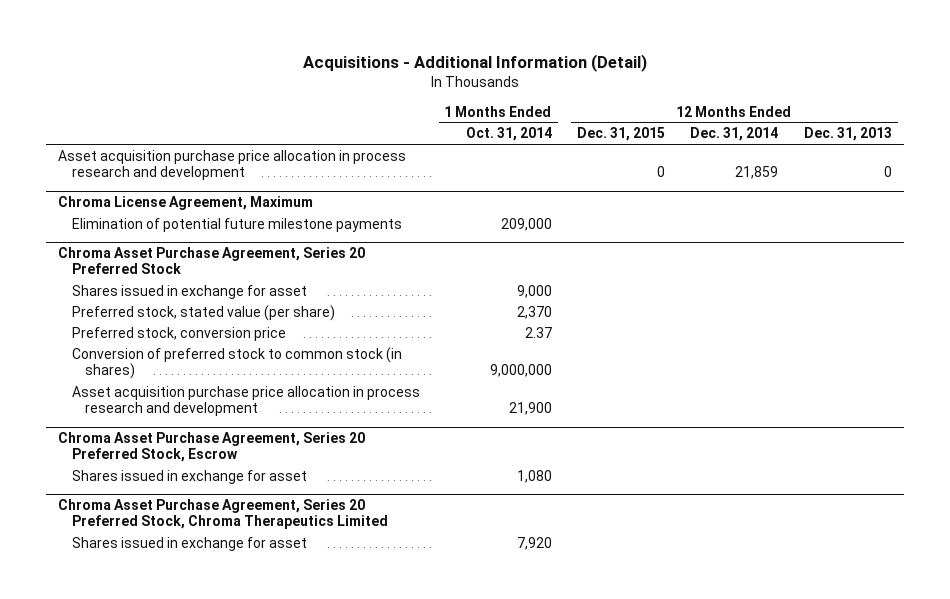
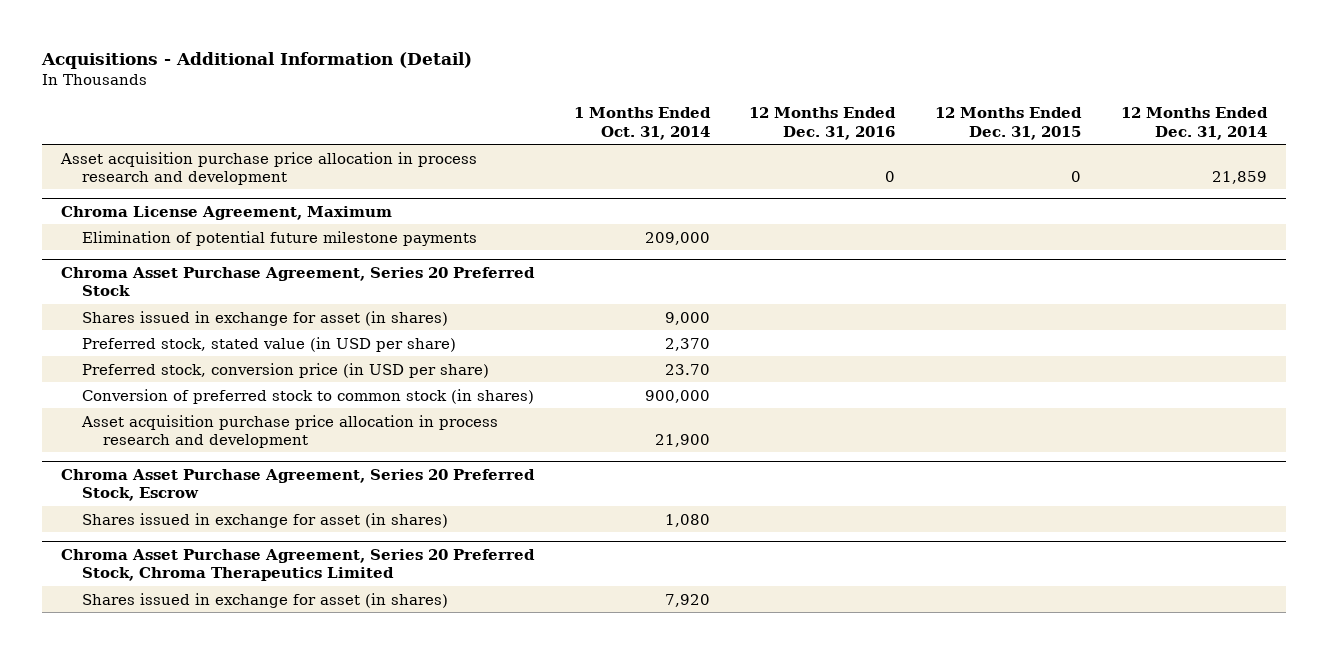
- | 1 Months Ended Oct. 31, 2014 | 12 Months Ended Dec. 31, 2015 | 12 Months Ended Dec. 31, 2014 | 12 Months Ended Dec. 31, 2013
+ | 1 Months Ended Oct. 31, 2014 | 12 Months Ended Dec. 31, 2016 | 12 Months Ended Dec. 31, 2015 | 12 Months Ended Dec. 31, 2014
@ Chroma Asset Purchase Agreement, Series 20 Preferred Stock
- Shares issued in exchange for asset | 9,000 | | |
- Preferred stock, stated value (per share) | 2,370 | | |
- Preferred stock, conversion price | 2.37 | | |
- Conversion of preferred stock to common stock (in shares) | 9,000,000 | | |
+ Shares issued in exchange for asset (in shares) | 9,000 | | |
+ Preferred stock, stated value (in USD per share) | 2,370 | | |
+ Preferred stock, conversion price (in USD per share) | 23.70 | | |
+ Conversion of preferred stock to common stock (in shares) | 900,000 | | |
@ Chroma Asset Purchase Agreement, Series 20 Preferred Stock, Escrow
- Shares issued in exchange for asset | 1,080 | | |
+ Shares issued in exchange for asset (in shares) | 1,080 | | |
@ Chroma Asset Purchase Agreement, Series 20 Preferred Stock, Chroma Therapeutics Limited
- Shares issued in exchange for asset | 7,920 | | |
+ Shares issued in exchange for asset (in shares) | 7,920 | | |

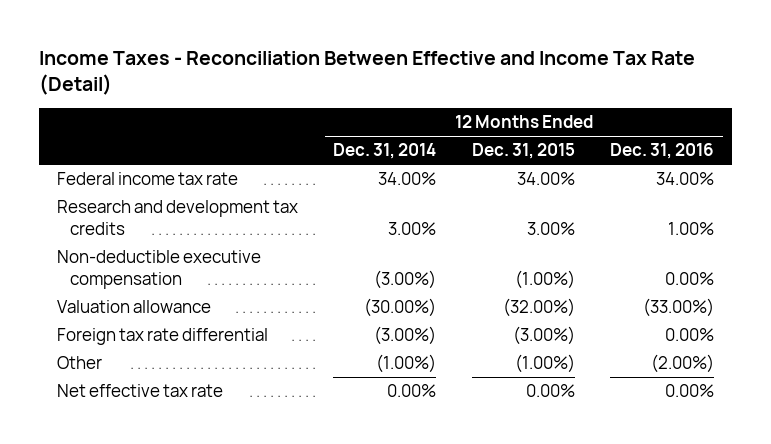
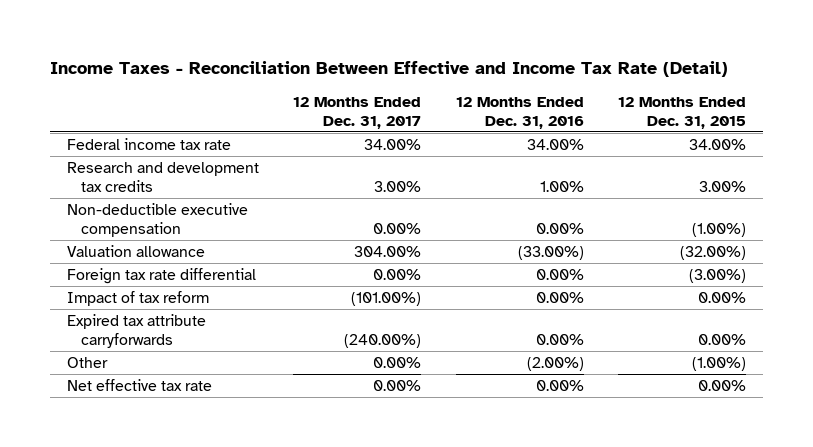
- | 12 Months Ended Dec. 31, 2014 | 12 Months Ended Dec. 31, 2015 | 12 Months Ended Dec. 31, 2016
+ | 12 Months Ended Dec. 31, 2017 | 12 Months Ended Dec. 31, 2016 | 12 Months Ended Dec. 31, 2015
+ Impact of tax reform | (101.00%) | 0.00% | 0.00%
+ Expired tax attribute carryforwards | (240.00%) | 0.00% | 0.00%

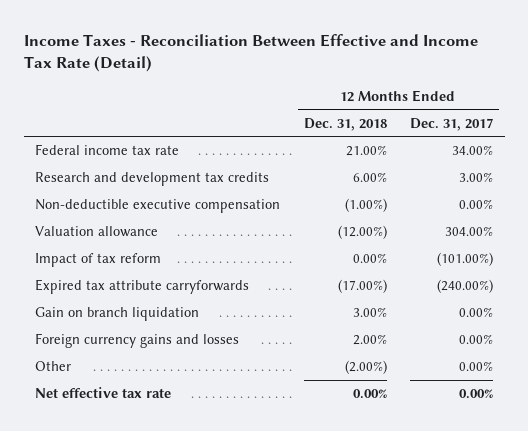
- | 12 Months Ended Dec. 31, 2017 | 12 Months Ended Dec. 31, 2016 | 12 Months Ended Dec. 31, 2015
+ | 12 Months Ended Dec. 31, 2018 | 12 Months Ended Dec. 31, 2017
- Foreign tax rate differential | 0.00% | 0.00% | (3.00%)
+ Gain on branch liquidation | 3.00% | 0.00%
+ Foreign currency gains and losses | 2.00% | 0.00%

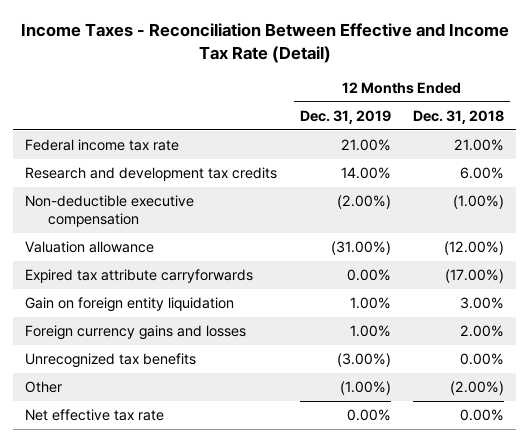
- | 12 Months Ended Dec. 31, 2018 | 12 Months Ended Dec. 31, 2017
+ | 12 Months Ended Dec. 31, 2019 | 12 Months Ended Dec. 31, 2018
- Impact of tax reform | 0.00% | (101.00%)
- Gain on branch liquidation | 3.00% | 0.00%
+ Gain on foreign entity liquidation | 1.00% | 3.00%
+ Unrecognized tax benefits | (3.00%) | 0.00%

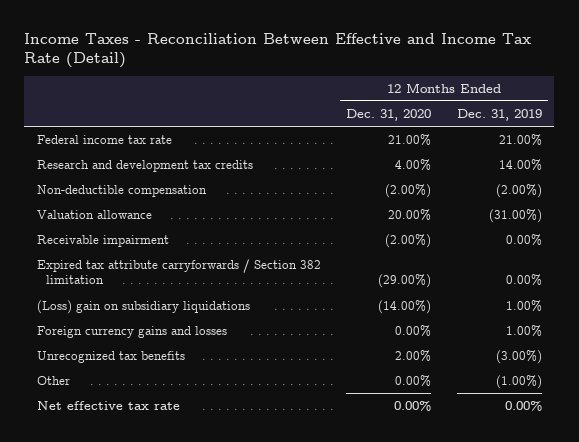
- | 12 Months Ended Dec. 31, 2019 | 12 Months Ended Dec. 31, 2018
+ | 12 Months Ended Dec. 31, 2020 | 12 Months Ended Dec. 31, 2019
- Non-deductible executive compensation | (2.00%) | (1.00%)
+ Non-deductible compensation | (2.00%) | (2.00%)
- Expired tax attribute carryforwards | 0.00% | (17.00%)
- Gain on foreign entity liquidation | 1.00% | 3.00%
+ Receivable impairment | (2.00%) | 0.00%
+ Expired tax attribute carryforwards / Section 382 limitation | (29.00%) | 0.00%
+ (Loss) gain on subsidiary liquidations | (14.00%) | 1.00%

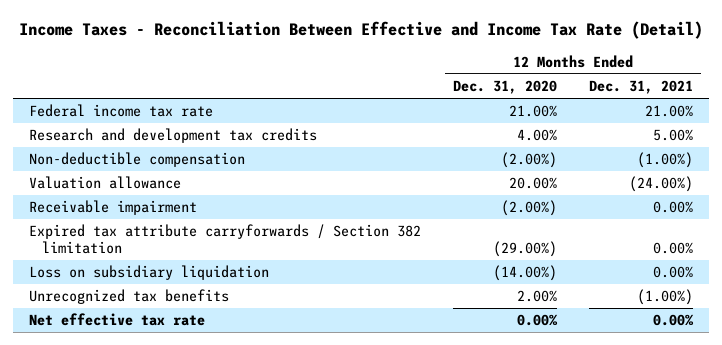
- | 12 Months Ended Dec. 31, 2020 | 12 Months Ended Dec. 31, 2019
+ | 12 Months Ended Dec. 31, 2020 | 12 Months Ended Dec. 31, 2021
- (Loss) gain on subsidiary liquidations | (14.00%) | 1.00%
- Foreign currency gains and losses | 0.00% | 1.00%
+ Loss on subsidiary liquidation | (14.00%) | 0.00%
- Other | 0.00% | (1.00%)

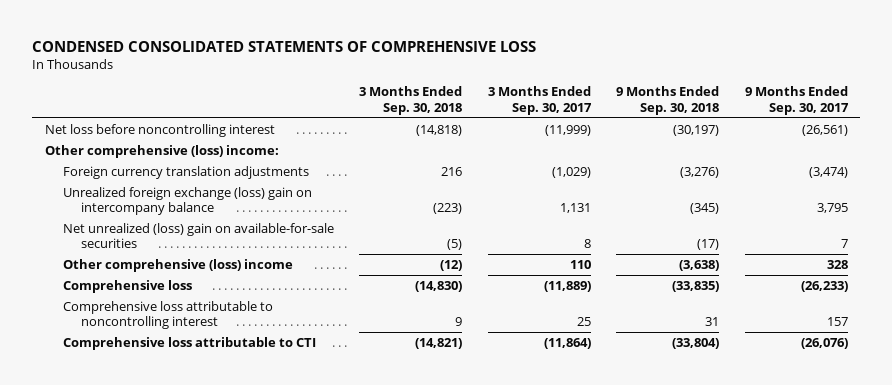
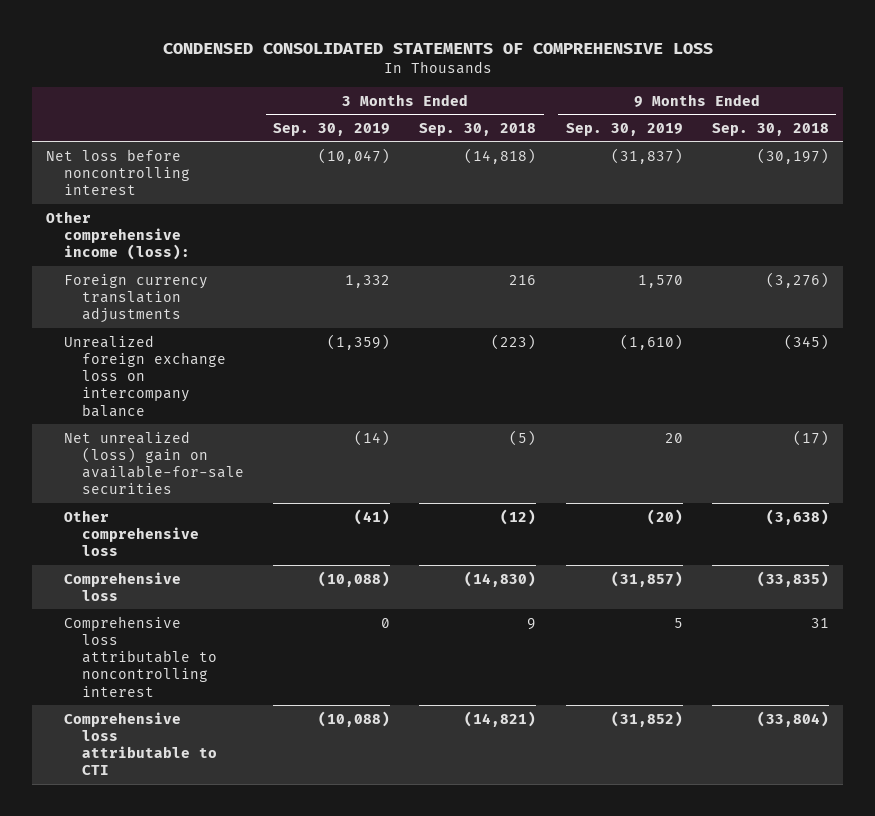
- | 3 Months Ended Sep. 30, 2018 | 3 Months Ended Sep. 30, 2017 | 9 Months Ended Sep. 30, 2018 | 9 Months Ended Sep. 30, 2017
+ | 3 Months Ended Sep. 30, 2019 | 3 Months Ended Sep. 30, 2018 | 9 Months Ended Sep. 30, 2019 | 9 Months Ended Sep. 30, 2018
- Other comprehensive (loss) income:
+ Other comprehensive income (loss):
- Unrealized foreign exchange (loss) gain on intercompany balance | (223) | 1,131 | (345) | 3,795
+ Unrealized foreign exchange loss on intercompany balance | (1,359) | (223) | (1,610) | (345)
- Other comprehensive (loss) income | (12) | 110 | (3,638) | 328
+ Other comprehensive loss | (41) | (12) | (20) | (3,638)

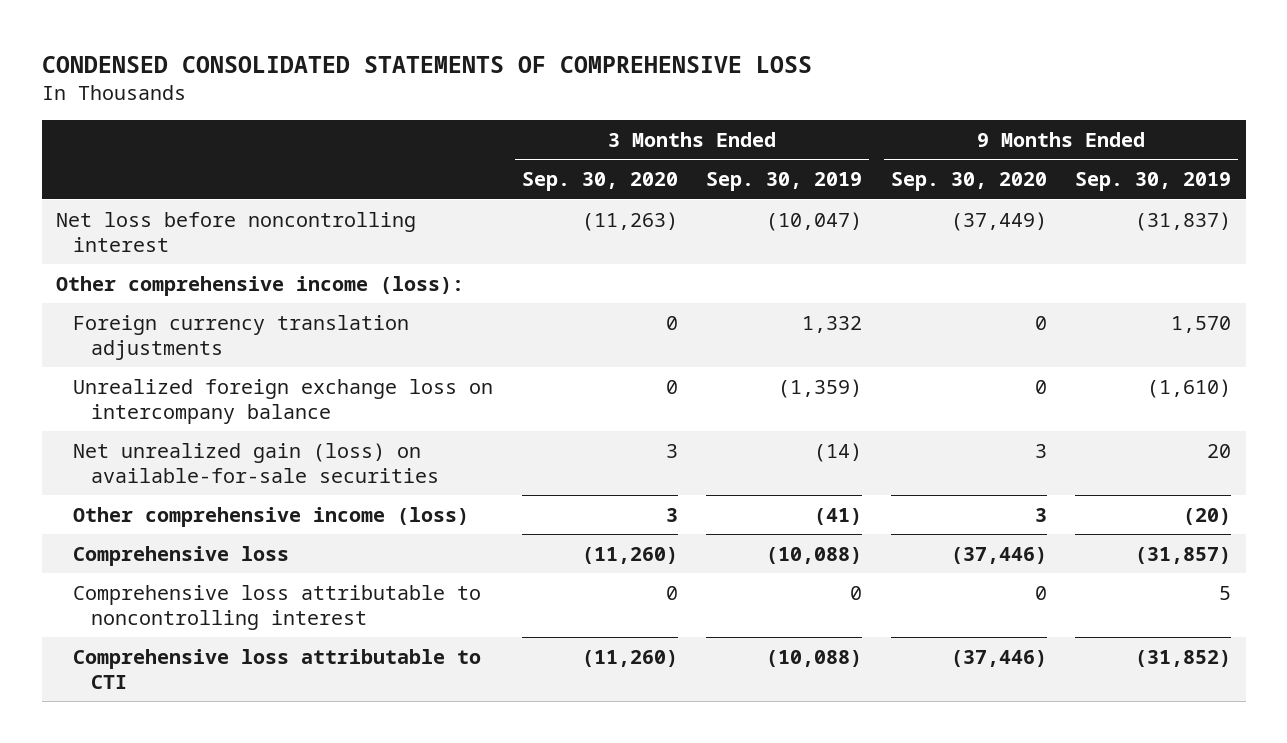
- | 3 Months Ended Sep. 30, 2019 | 3 Months Ended Sep. 30, 2018 | 9 Months Ended Sep. 30, 2019 | 9 Months Ended Sep. 30, 2018
+ | 3 Months Ended Sep. 30, 2020 | 3 Months Ended Sep. 30, 2019 | 9 Months Ended Sep. 30, 2020 | 9 Months Ended Sep. 30, 2019
- Net unrealized (loss) gain on available-for-sale securities | (14) | (5) | 20 | (17)
- Other comprehensive loss | (41) | (12) | (20) | (3,638)
+ Net unrealized gain (loss) on available-for-sale securities | 3 | (14) | 3 | 20
+ Other comprehensive income (loss) | 3 | (41) | 3 | (20)

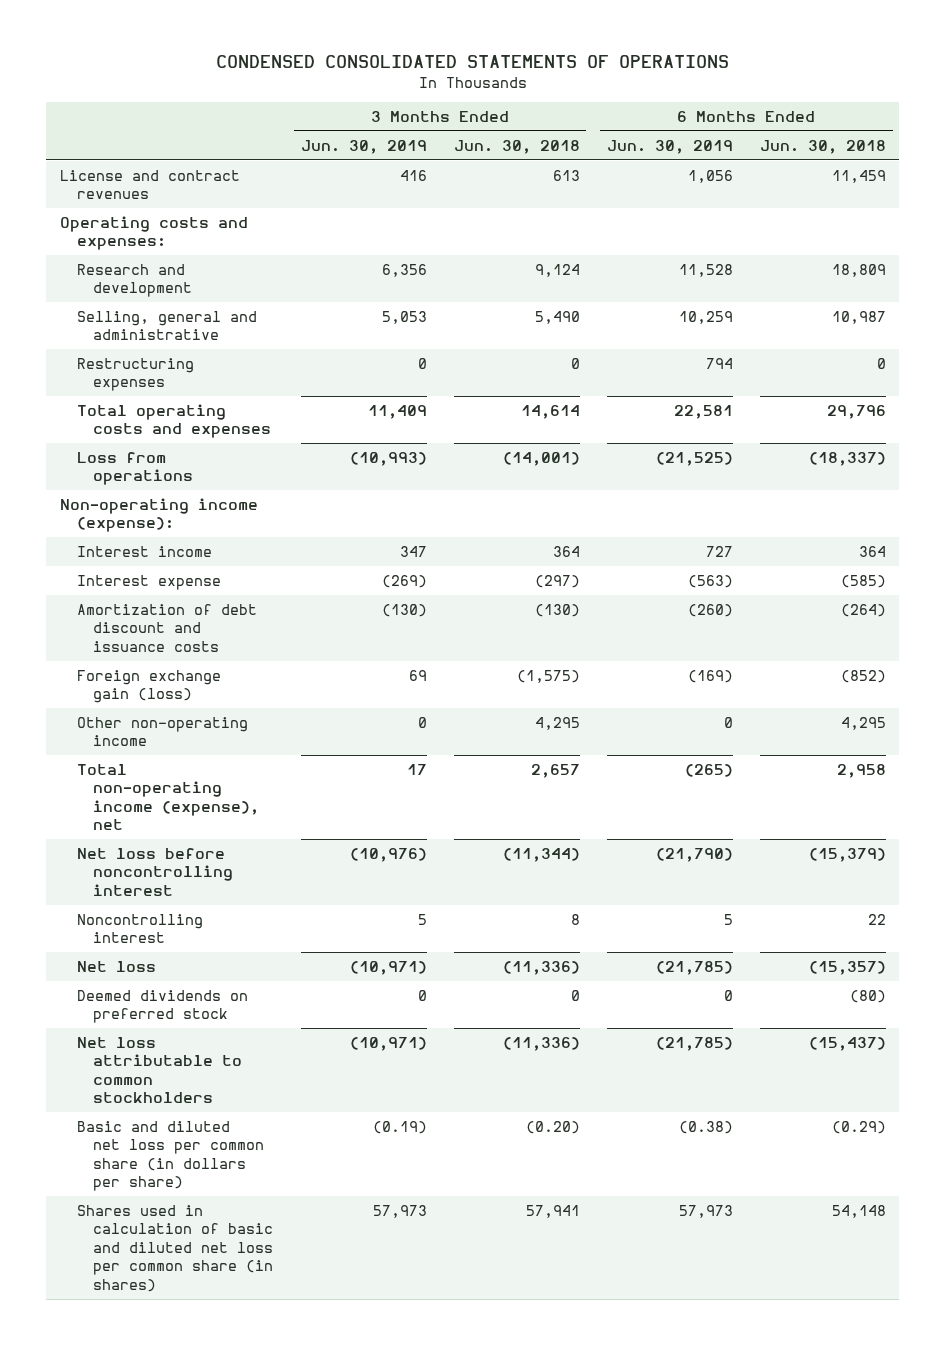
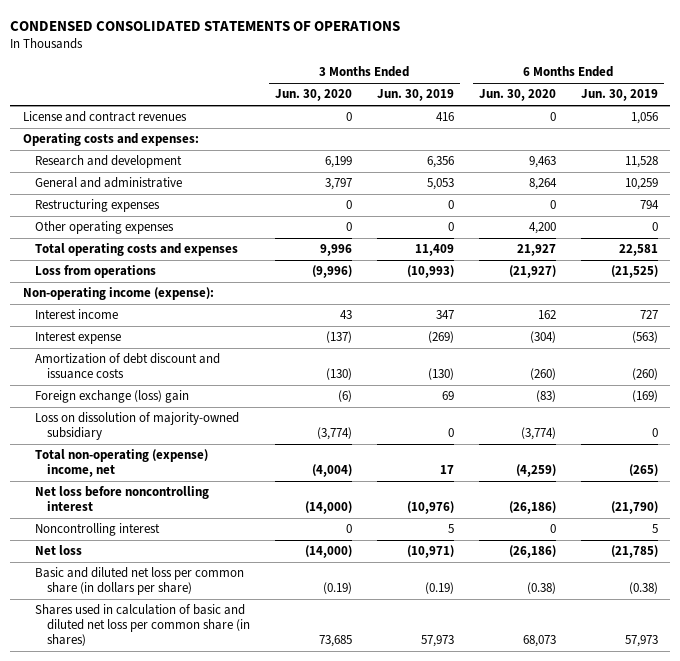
- | 3 Months Ended Jun. 30, 2019 | 3 Months Ended Jun. 30, 2018 | 6 Months Ended Jun. 30, 2019 | 6 Months Ended Jun. 30, 2018
+ | 3 Months Ended Jun. 30, 2020 | 3 Months Ended Jun. 30, 2019 | 6 Months Ended Jun. 30, 2020 | 6 Months Ended Jun. 30, 2019
- Selling, general and administrative | 5,053 | 5,490 | 10,259 | 10,987
+ General and administrative | 3,797 | 5,053 | 8,264 | 10,259
+ Other operating expenses | 0 | 0 | 4,200 | 0
- Foreign exchange gain (loss) | 69 | (1,575) | (169) | (852)
- Other non-operating income | 0 | 4,295 | 0 | 4,295
- Total non-operating income (expense), net | 17 | 2,657 | (265) | 2,958
+ Foreign exchange (loss) gain | (6) | 69 | (83) | (169)
+ Loss on dissolution of majority-owned subsidiary | (3,774) | 0 | (3,774) | 0
+ Total non-operating (expense) income, net | (4,004) | 17 | (4,259) | (265)
- Deemed dividends on preferred stock | 0 | 0 | 0 | (80)
- Net loss attributable to common stockholders | (10,971) | (11,336) | (21,785) | (15,437)

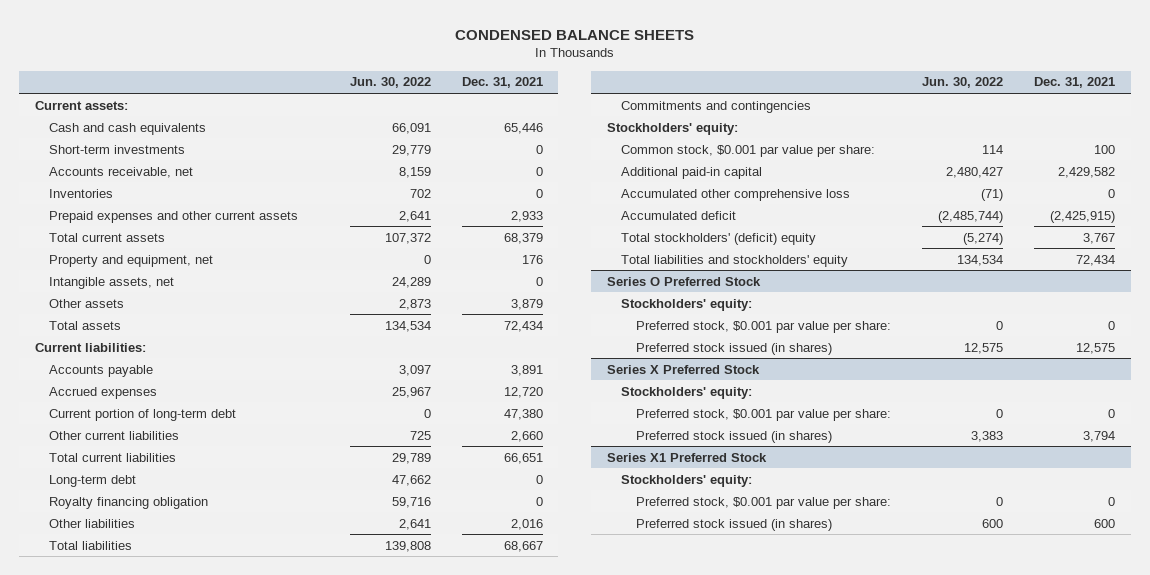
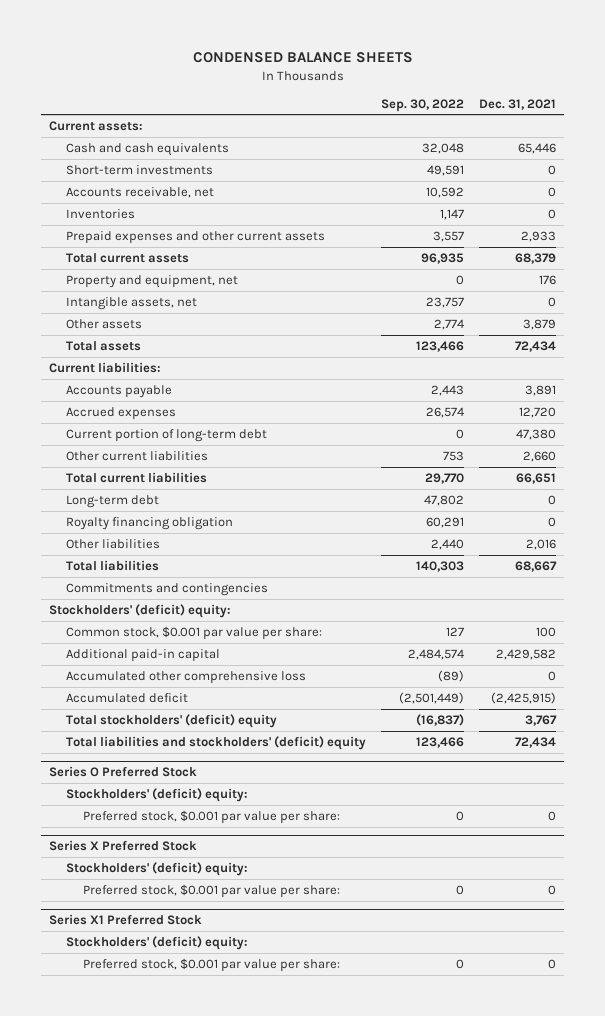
- | Jun. 30, 2022 | Dec. 31, 2021
+ | Sep. 30, 2022 | Dec. 31, 2021
- Stockholders' equity:
+ Stockholders' (deficit) equity:
- Total liabilities and stockholders' equity | 134,534 | 72,434
+ Total liabilities and stockholders' (deficit) equity | 123,466 | 72,434
@ Series O Preferred Stock
- Stockholders' equity:
+ Stockholders' (deficit) equity:
- Preferred stock issued (in shares) | 12,575 | 12,575
@ Series X Preferred Stock
- Stockholders' equity:
+ Stockholders' (deficit) equity:
- Preferred stock issued (in shares) | 3,383 | 3,794
@ Series X1 Preferred Stock
- Stockholders' equity:
+ Stockholders' (deficit) equity:
- Preferred stock issued (in shares) | 600 | 600

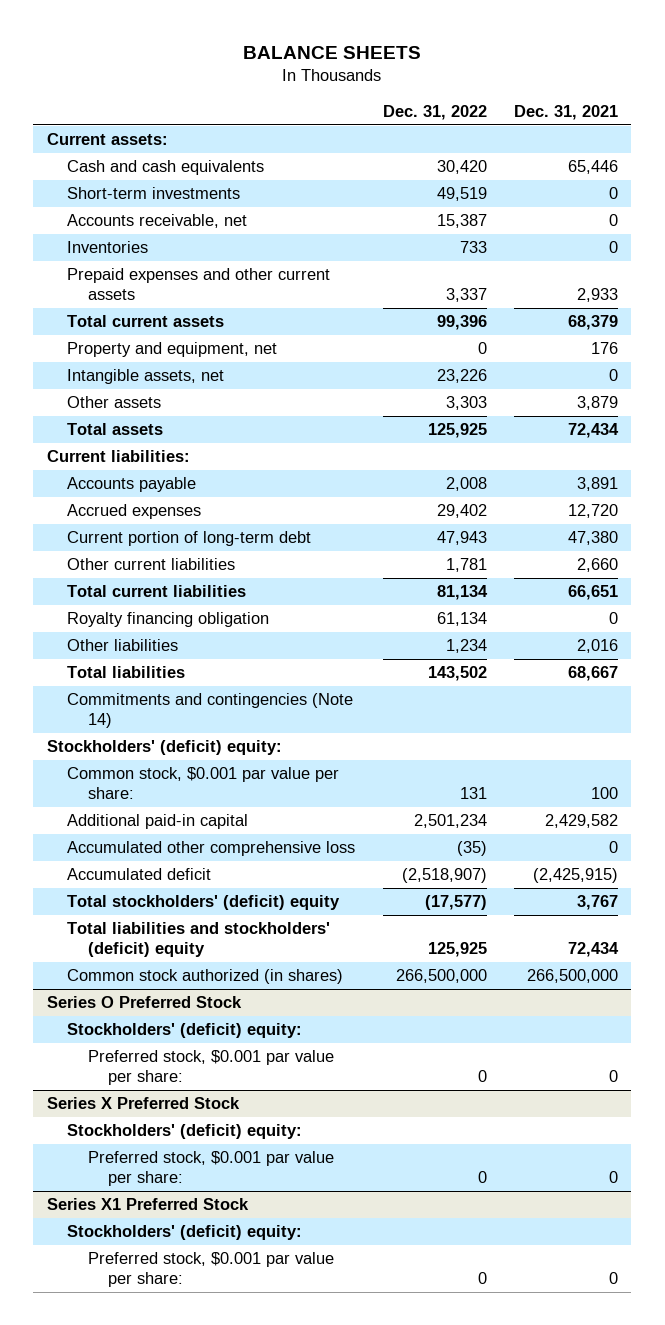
- CONDENSED BALANCE SHEETS
+ BALANCE SHEETS
- | Sep. 30, 2022 | Dec. 31, 2021
+ | Dec. 31, 2022 | Dec. 31, 2021
- Long-term debt | 47,802 | 0
- Commitments and contingencies
+ Commitments and contingencies (Note 14)
+ Common stock authorized (in shares) | 266,500,000 | 266,500,000

